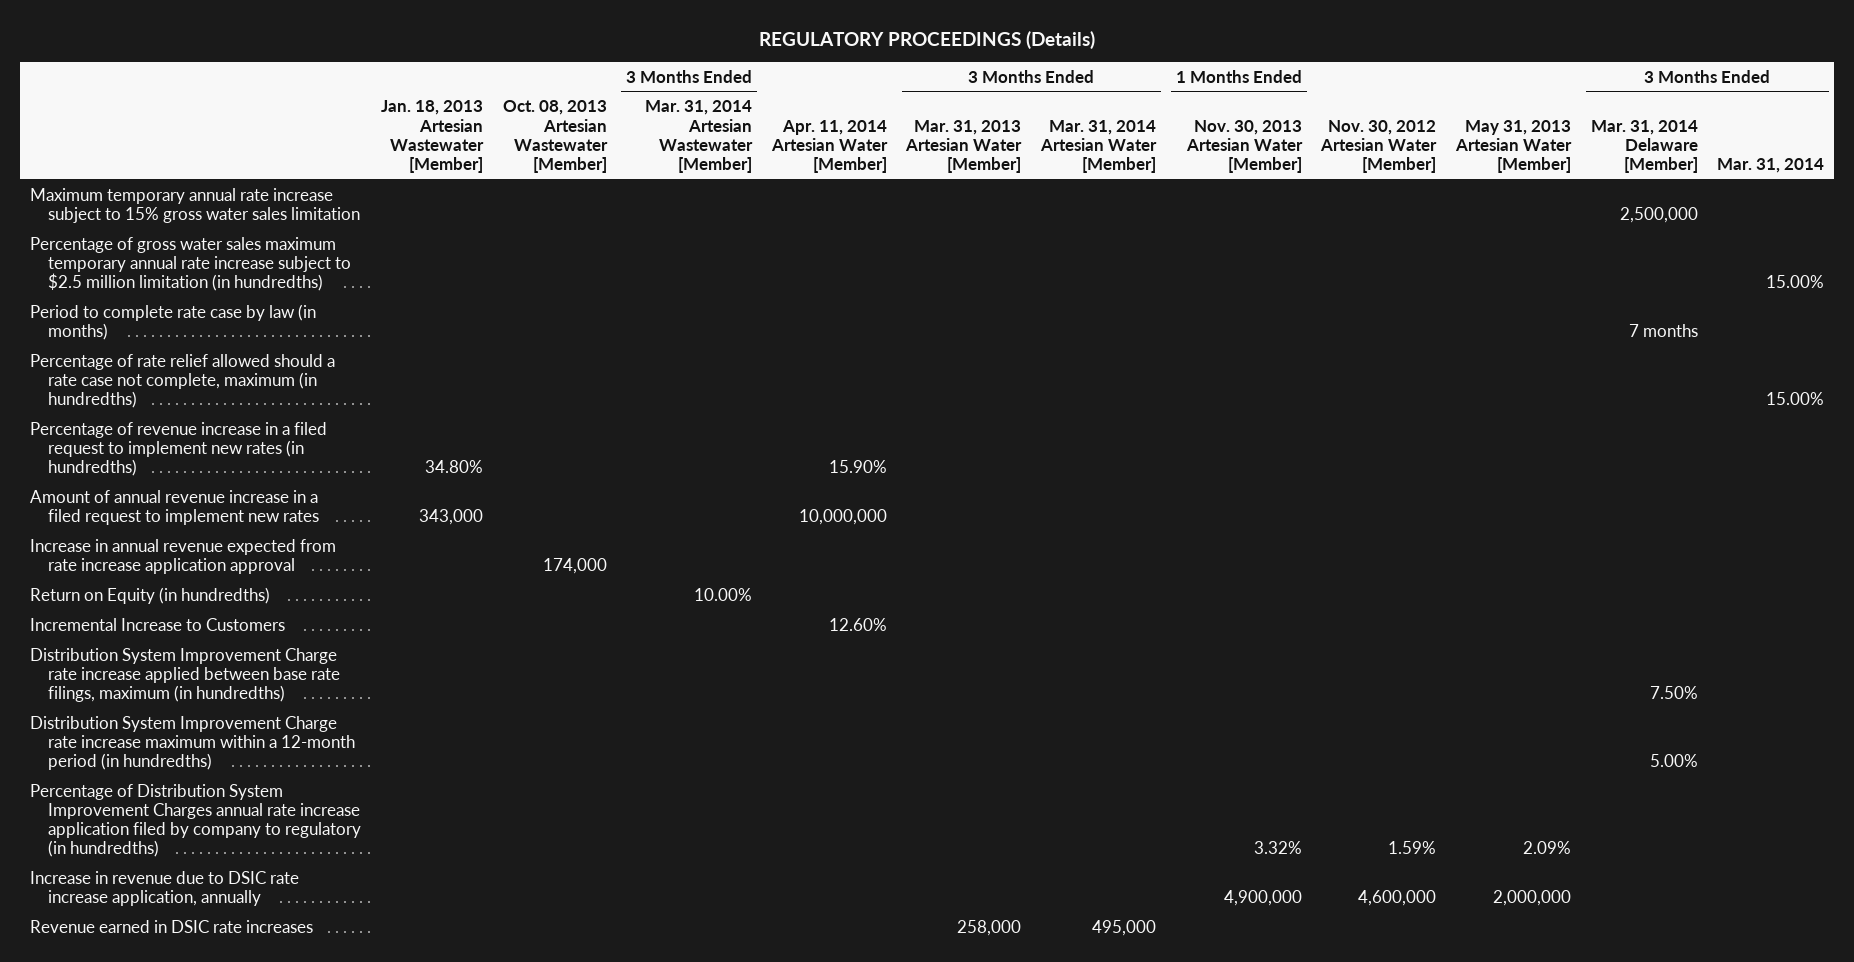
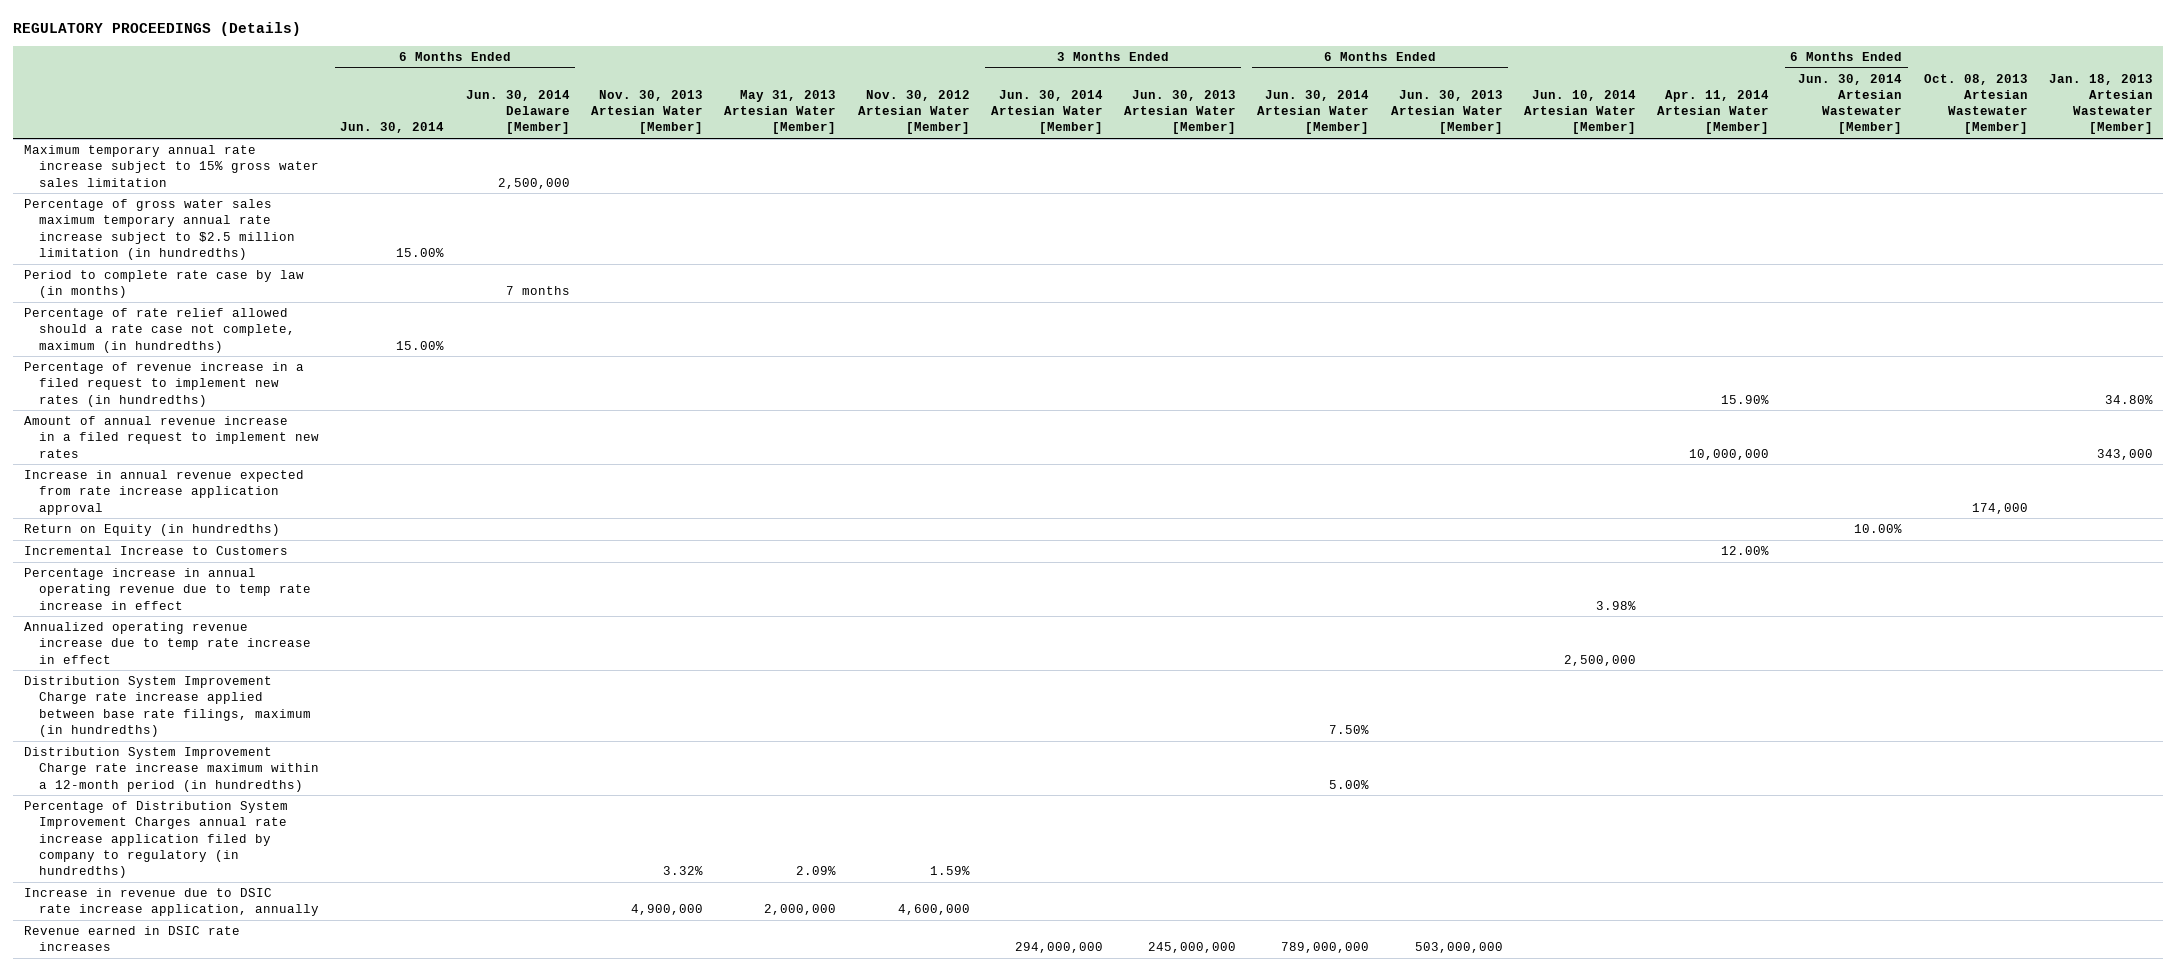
- | Jan. 18, 2013 Artesian Wastewater [Member] | Oct. 08, 2013 Artesian Wastewater [Member] | 3 Months Ended Mar. 31, 2014 Artesian Wastewater [Member] | Apr. 11, 2014 Artesian Water [Member] | 3 Months Ended Mar. 31, 2013 Artesian Water [Member] | 3 Months Ended Mar. 31, 2014 Artesian Water [Member] | 1 Months Ended Nov. 30, 2013 Artesian Water [Member] | Nov. 30, 2012 Artesian Water [Member] | May 31, 2013 Artesian Water [Member] | 3 Months Ended Mar. 31, 2014 Delaware [Member] | 3 Months Ended Mar. 31, 2014
+ | 6 Months Ended Jun. 30, 2014 | 6 Months Ended Jun. 30, 2014 Delaware [Member] | Nov. 30, 2013 Artesian Water [Member] | May 31, 2013 Artesian Water [Member] | Nov. 30, 2012 Artesian Water [Member] | 3 Months Ended Jun. 30, 2014 Artesian Water [Member] | 3 Months Ended Jun. 30, 2013 Artesian Water [Member] | 6 Months Ended Jun. 30, 2014 Artesian Water [Member] | 6 Months Ended Jun. 30, 2013 Artesian Water [Member] | Jun. 10, 2014 Artesian Water [Member] | Apr. 11, 2014 Artesian Water [Member] | 6 Months Ended Jun. 30, 2014 Artesian Wastewater [Member] | Oct. 08, 2013 Artesian Wastewater [Member] | Jan. 18, 2013 Artesian Wastewater [Member]
- Incremental Increase to Customers | | | | 12.60% | | | | | | |
+ Incremental Increase to Customers | | | | | | | | | | | 12.00% | | |
+ Percentage increase in annual operating revenue due to temp rate increase in effect | | | | | | | | | | 3.98% | | | |
+ Annualized operating revenue increase due to temp rate increase in effect | | | | | | | | | | 2,500,000 | | | |

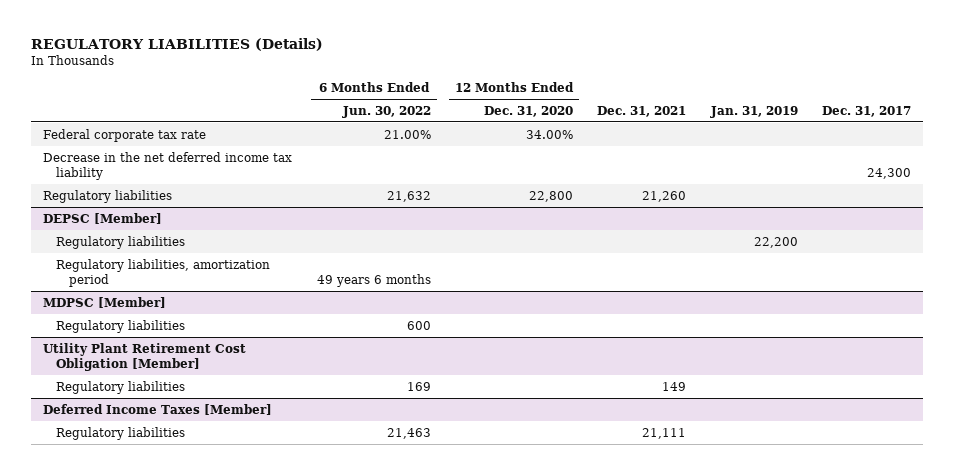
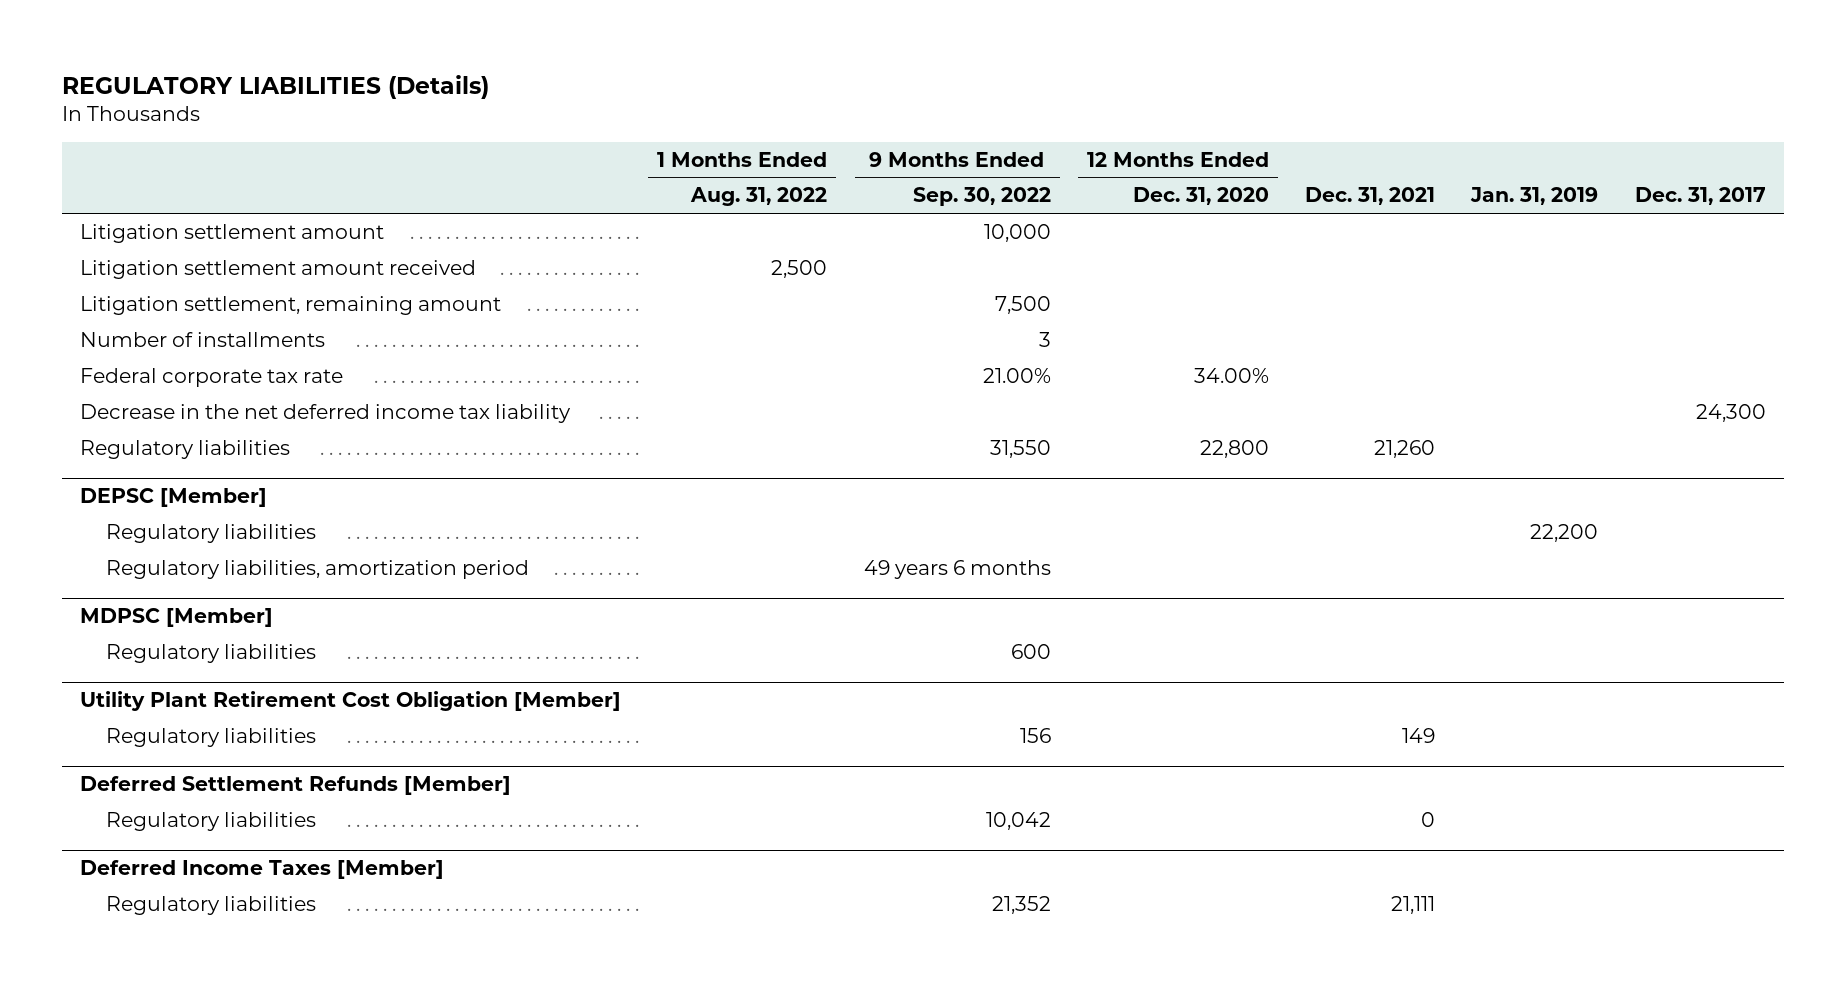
- | 6 Months Ended Jun. 30, 2022 | 12 Months Ended Dec. 31, 2020 | Dec. 31, 2021 | Jan. 31, 2019 | Dec. 31, 2017
+ | 1 Months Ended Aug. 31, 2022 | 9 Months Ended Sep. 30, 2022 | 12 Months Ended Dec. 31, 2020 | Dec. 31, 2021 | Jan. 31, 2019 | Dec. 31, 2017
+ Litigation settlement amount | | 10,000 | | | |
+ Litigation settlement amount received | 2,500 | | | | |
+ Litigation settlement, remaining amount | | 7,500 | | | |
+ Number of installments | | 3 | | | |
+ Deferred Settlement Refunds [Member]
+ Regulatory liabilities | | 10,042 | | 0 | |

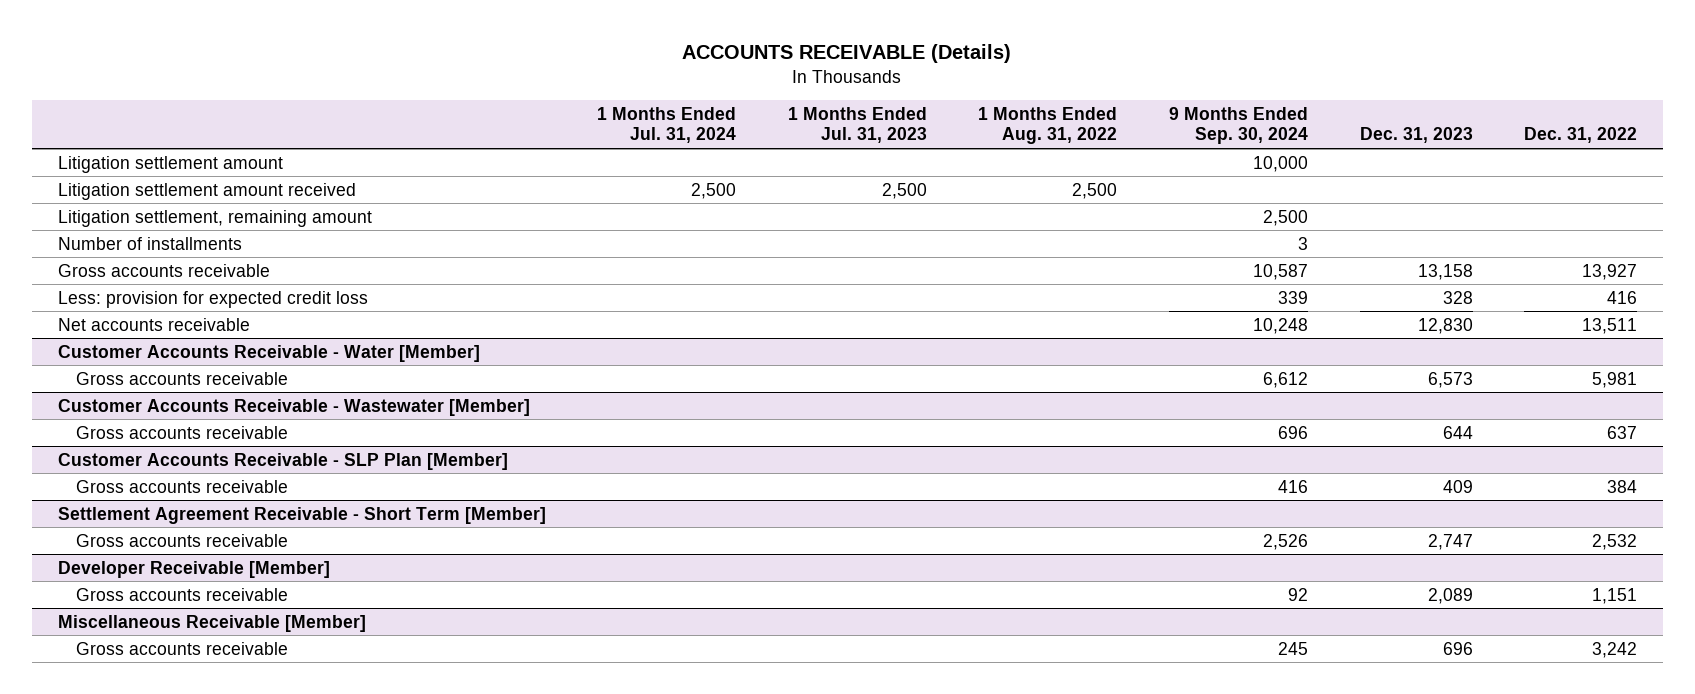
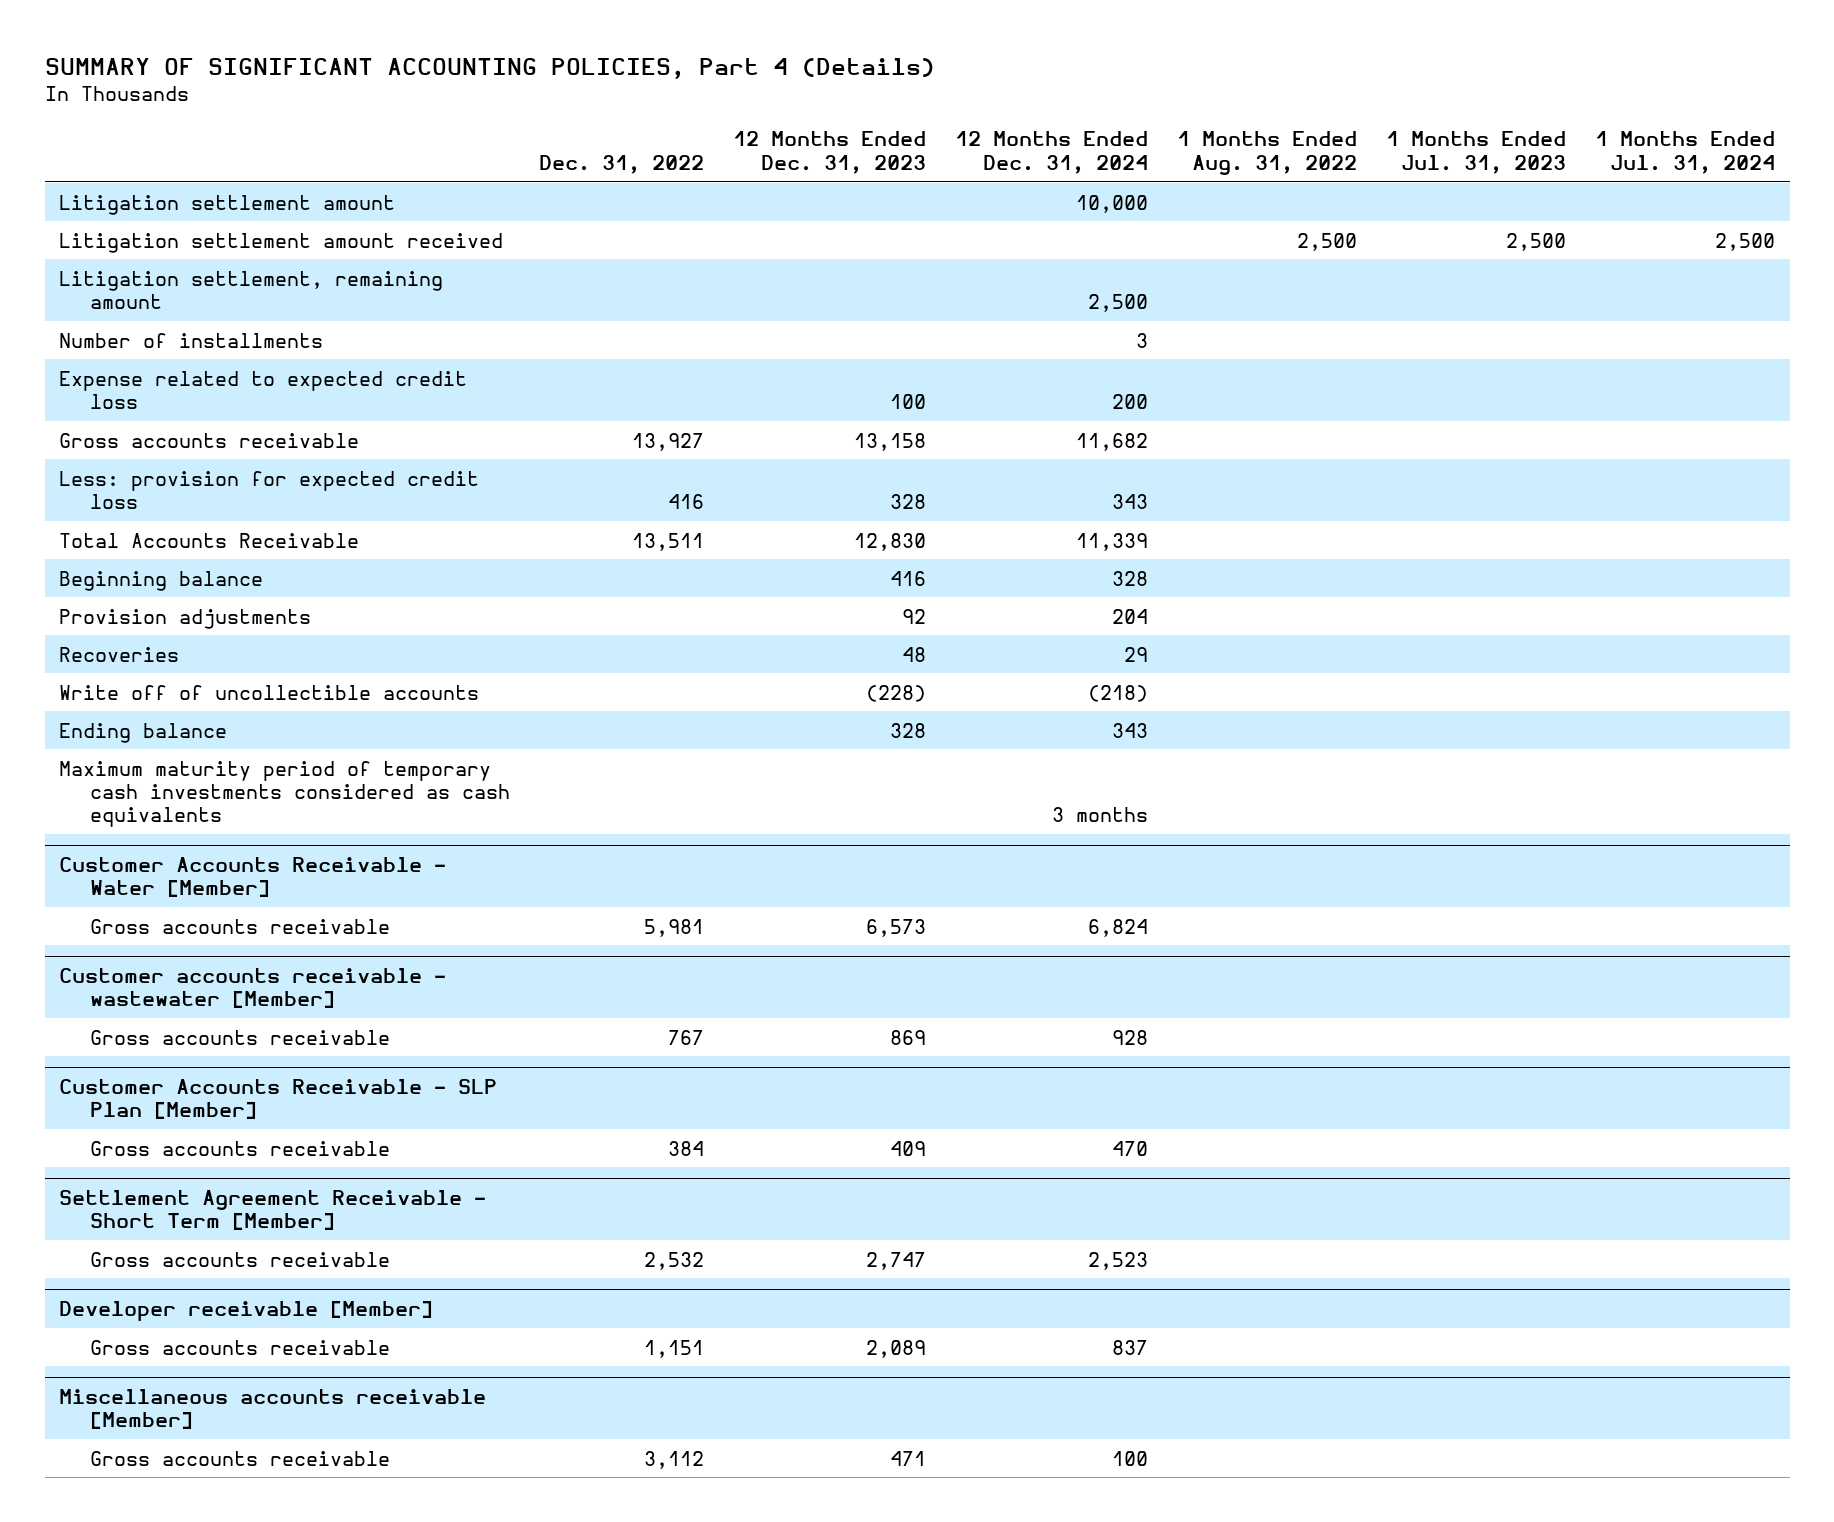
- ACCOUNTS RECEIVABLE (Details)
+ SUMMARY OF SIGNIFICANT ACCOUNTING POLICIES, Part 4 (Details)
- | 1 Months Ended Jul. 31, 2024 | 1 Months Ended Jul. 31, 2023 | 1 Months Ended Aug. 31, 2022 | 9 Months Ended Sep. 30, 2024 | Dec. 31, 2023 | Dec. 31, 2022
+ | Dec. 31, 2022 | 12 Months Ended Dec. 31, 2023 | 12 Months Ended Dec. 31, 2024 | 1 Months Ended Aug. 31, 2022 | 1 Months Ended Jul. 31, 2023 | 1 Months Ended Jul. 31, 2024
+ Expense related to expected credit loss | | 100 | 200 | | |
- Net accounts receivable | | | | 10,248 | 12,830 | 13,511
+ Total Accounts Receivable | 13,511 | 12,830 | 11,339 | | |
+ Beginning balance | | 416 | 328 | | |
+ Provision adjustments | | 92 | 204 | | |
+ Recoveries | | 48 | 29 | | |
+ Write off of uncollectible accounts | | (228) | (218) | | |
+ Ending balance | | 328 | 343 | | |
+ Maximum maturity period of temporary cash investments considered as cash equivalents | | | 3 months | | |
- Customer Accounts Receivable - Wastewater [Member]
- Gross accounts receivable | | | | 696 | 644 | 637
+ Customer accounts receivable - wastewater [Member]
+ Gross accounts receivable | 767 | 869 | 928 | | |
- Developer Receivable [Member]
+ Developer receivable [Member]
- Miscellaneous Receivable [Member]
- Gross accounts receivable | | | | 245 | 696 | 3,242
+ Miscellaneous accounts receivable [Member]
+ Gross accounts receivable | 3,112 | 471 | 100 | | |

